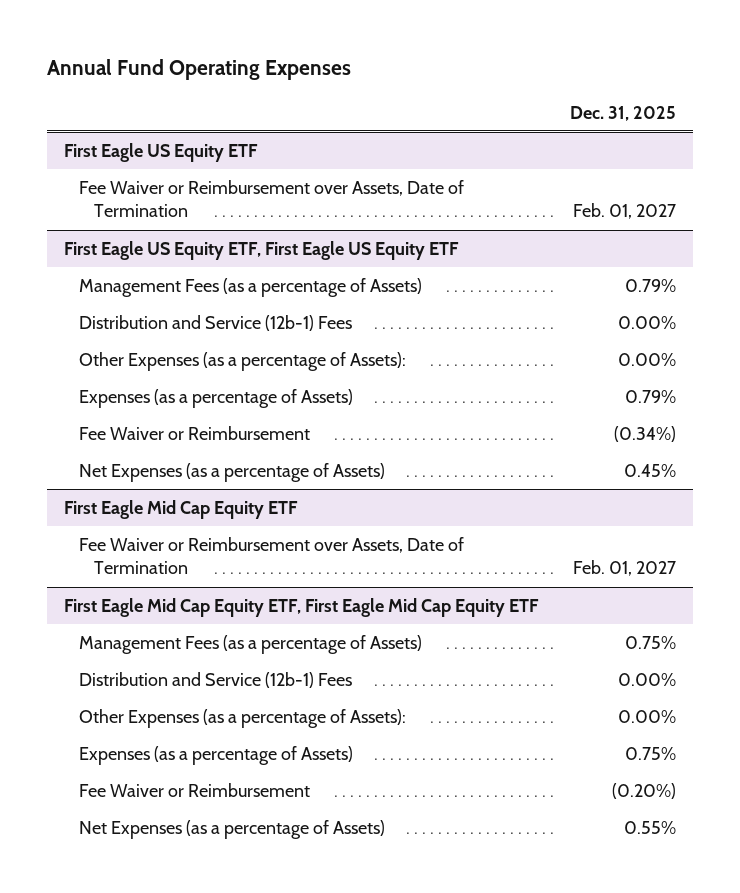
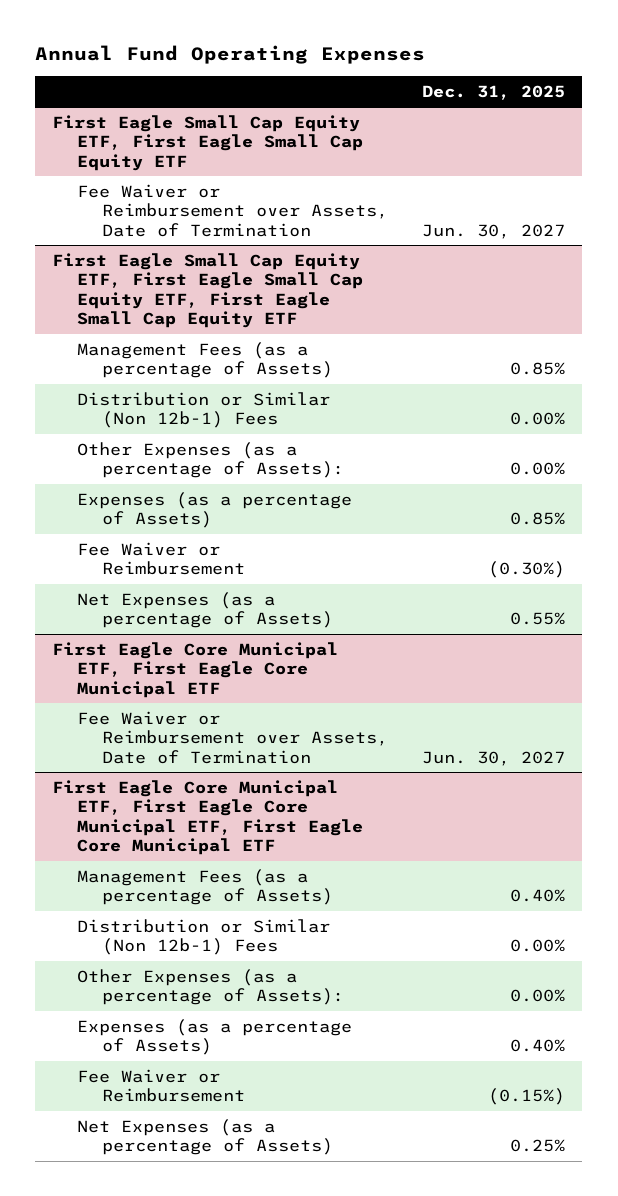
- First Eagle US Equity ETF
- Fee Waiver or Reimbursement over Assets, Date of Termination | Feb. 01, 2027
- First Eagle US Equity ETF, First Eagle US Equity ETF
- Management Fees (as a percentage of Assets) | 0.79%
- Distribution and Service (12b-1) Fees | 0.00%
- Other Expenses (as a percentage of Assets): | 0.00%
- Expenses (as a percentage of Assets) | 0.79%
- Fee Waiver or Reimbursement | (0.34%)
- Net Expenses (as a percentage of Assets) | 0.45%
- First Eagle Mid Cap Equity ETF
- Fee Waiver or Reimbursement over Assets, Date of Termination | Feb. 01, 2027
- First Eagle Mid Cap Equity ETF, First Eagle Mid Cap Equity ETF
- Management Fees (as a percentage of Assets) | 0.75%
- Distribution and Service (12b-1) Fees | 0.00%
+ First Eagle Small Cap Equity ETF, First Eagle Small Cap Equity ETF
+ Fee Waiver or Reimbursement over Assets, Date of Termination | Jun. 30, 2027
+ First Eagle Small Cap Equity ETF, First Eagle Small Cap Equity ETF, First Eagle Small Cap Equity ETF
+ Management Fees (as a percentage of Assets) | 0.85%
+ Distribution or Similar (Non 12b-1) Fees | 0.00%
- Expenses (as a percentage of Assets) | 0.75%
- Fee Waiver or Reimbursement | (0.20%)
+ Expenses (as a percentage of Assets) | 0.85%
+ Fee Waiver or Reimbursement | (0.30%)
+ First Eagle Core Municipal ETF, First Eagle Core Municipal ETF
+ Fee Waiver or Reimbursement over Assets, Date of Termination | Jun. 30, 2027
+ First Eagle Core Municipal ETF, First Eagle Core Municipal ETF, First Eagle Core Municipal ETF
+ Management Fees (as a percentage of Assets) | 0.40%
+ Distribution or Similar (Non 12b-1) Fees | 0.00%
+ Other Expenses (as a percentage of Assets): | 0.00%
+ Expenses (as a percentage of Assets) | 0.40%
+ Fee Waiver or Reimbursement | (0.15%)
+ Net Expenses (as a percentage of Assets) | 0.25%

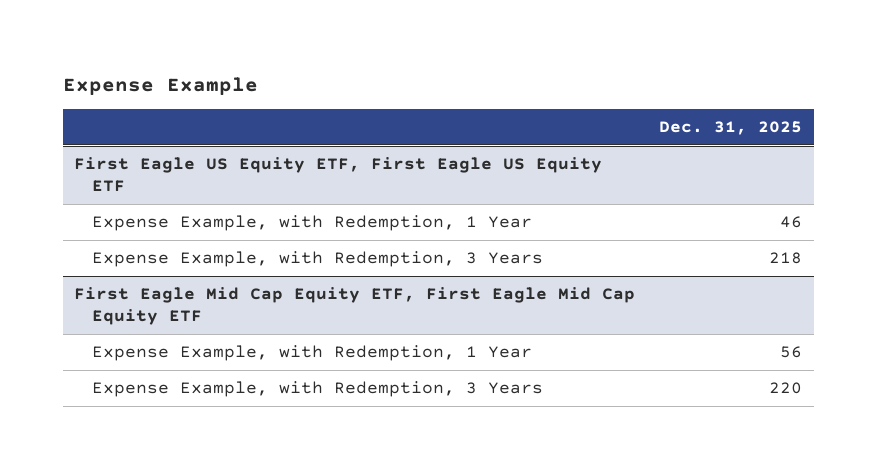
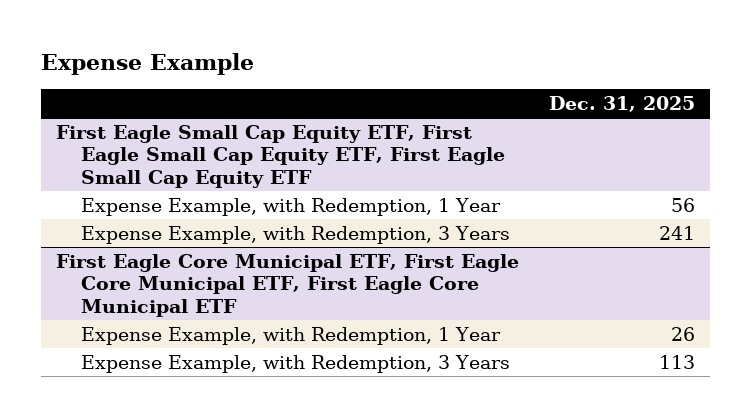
- First Eagle US Equity ETF, First Eagle US Equity ETF
- Expense Example, with Redemption, 1 Year | 46
- Expense Example, with Redemption, 3 Years | 218
- First Eagle Mid Cap Equity ETF, First Eagle Mid Cap Equity ETF
+ First Eagle Small Cap Equity ETF, First Eagle Small Cap Equity ETF, First Eagle Small Cap Equity ETF
- Expense Example, with Redemption, 3 Years | 220
+ Expense Example, with Redemption, 3 Years | 241
+ First Eagle Core Municipal ETF, First Eagle Core Municipal ETF, First Eagle Core Municipal ETF
+ Expense Example, with Redemption, 1 Year | 26
+ Expense Example, with Redemption, 3 Years | 113

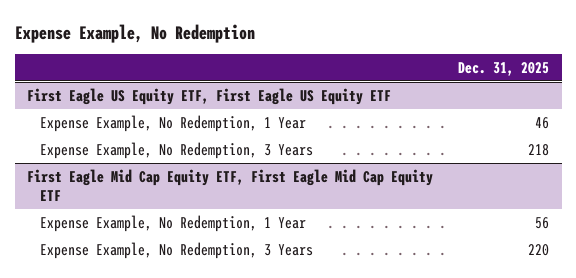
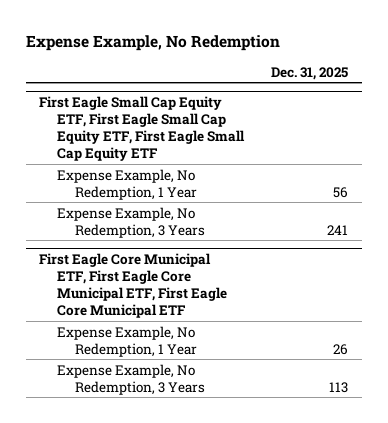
- First Eagle US Equity ETF, First Eagle US Equity ETF
- Expense Example, No Redemption, 1 Year | 46
- Expense Example, No Redemption, 3 Years | 218
- First Eagle Mid Cap Equity ETF, First Eagle Mid Cap Equity ETF
+ First Eagle Small Cap Equity ETF, First Eagle Small Cap Equity ETF, First Eagle Small Cap Equity ETF
- Expense Example, No Redemption, 3 Years | 220
+ Expense Example, No Redemption, 3 Years | 241
+ First Eagle Core Municipal ETF, First Eagle Core Municipal ETF, First Eagle Core Municipal ETF
+ Expense Example, No Redemption, 1 Year | 26
+ Expense Example, No Redemption, 3 Years | 113

